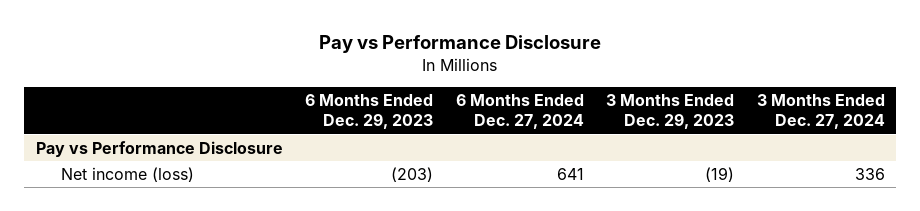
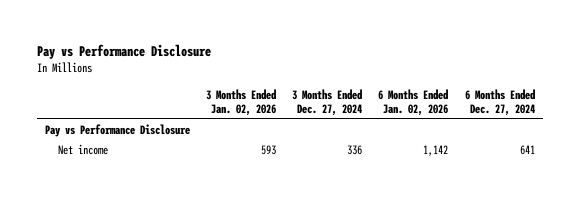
- | 6 Months Ended Dec. 29, 2023 | 6 Months Ended Dec. 27, 2024 | 3 Months Ended Dec. 29, 2023 | 3 Months Ended Dec. 27, 2024
+ | 3 Months Ended Jan. 02, 2026 | 3 Months Ended Dec. 27, 2024 | 6 Months Ended Jan. 02, 2026 | 6 Months Ended Dec. 27, 2024
- Net income (loss) | (203) | 641 | (19) | 336
+ Net income | 593 | 336 | 1,142 | 641

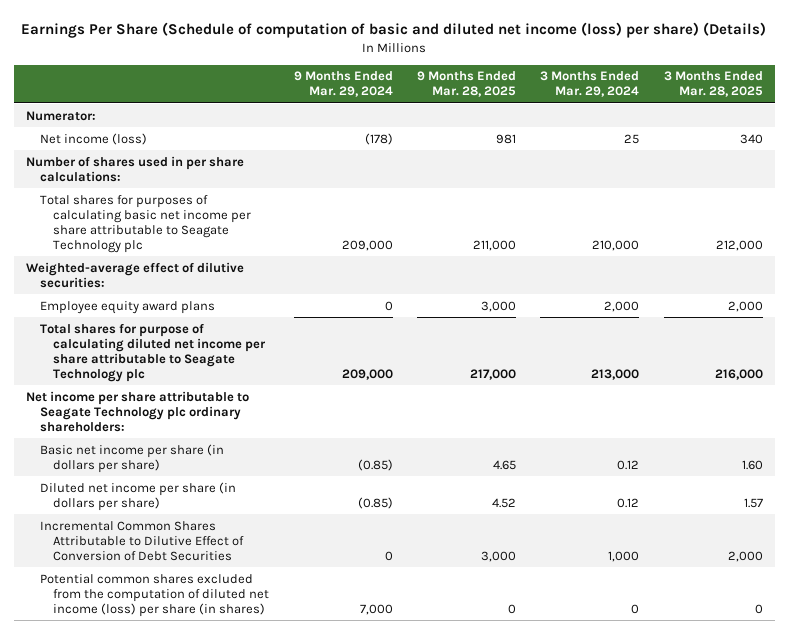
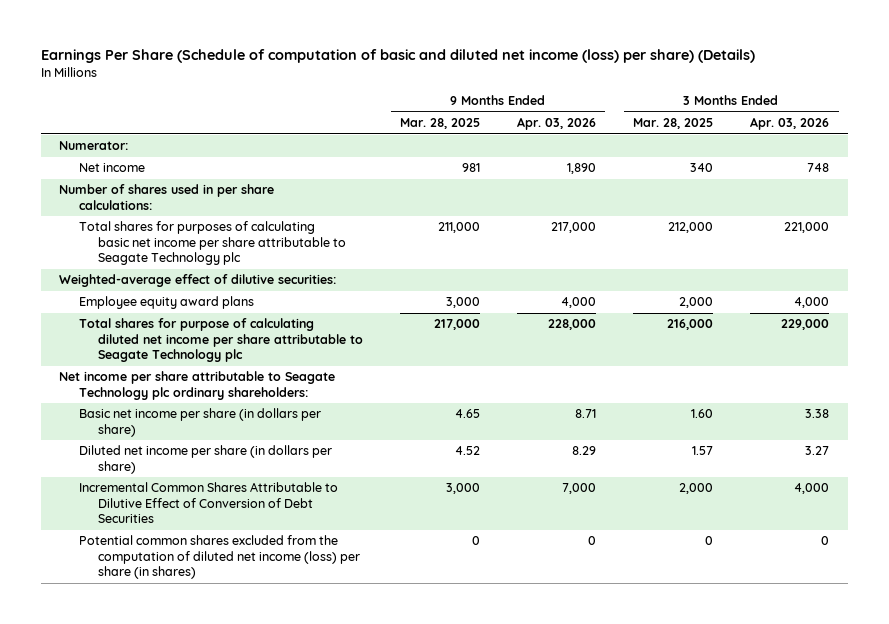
- | 9 Months Ended Mar. 29, 2024 | 9 Months Ended Mar. 28, 2025 | 3 Months Ended Mar. 29, 2024 | 3 Months Ended Mar. 28, 2025
+ | 9 Months Ended Mar. 28, 2025 | 9 Months Ended Apr. 03, 2026 | 3 Months Ended Mar. 28, 2025 | 3 Months Ended Apr. 03, 2026
- Net income (loss) | (178) | 981 | 25 | 340
+ Net income | 981 | 1,890 | 340 | 748

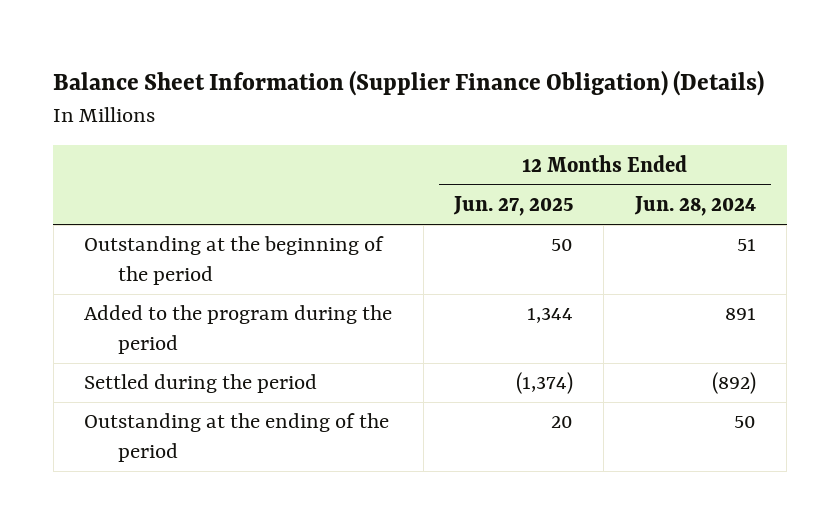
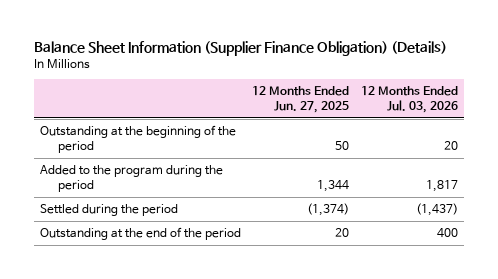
- | 12 Months Ended Jun. 27, 2025 | 12 Months Ended Jun. 28, 2024
+ | 12 Months Ended Jun. 27, 2025 | 12 Months Ended Jul. 03, 2026
- Outstanding at the ending of the period | 20 | 50
+ Outstanding at the end of the period | 20 | 400

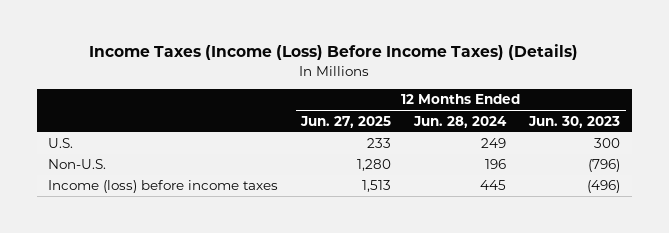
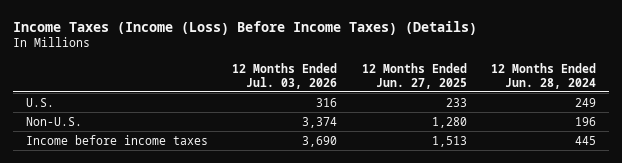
- | 12 Months Ended Jun. 27, 2025 | 12 Months Ended Jun. 28, 2024 | 12 Months Ended Jun. 30, 2023
+ | 12 Months Ended Jul. 03, 2026 | 12 Months Ended Jun. 27, 2025 | 12 Months Ended Jun. 28, 2024
- Income (loss) before income taxes | 1,513 | 445 | (496)
+ Income before income taxes | 3,690 | 1,513 | 445

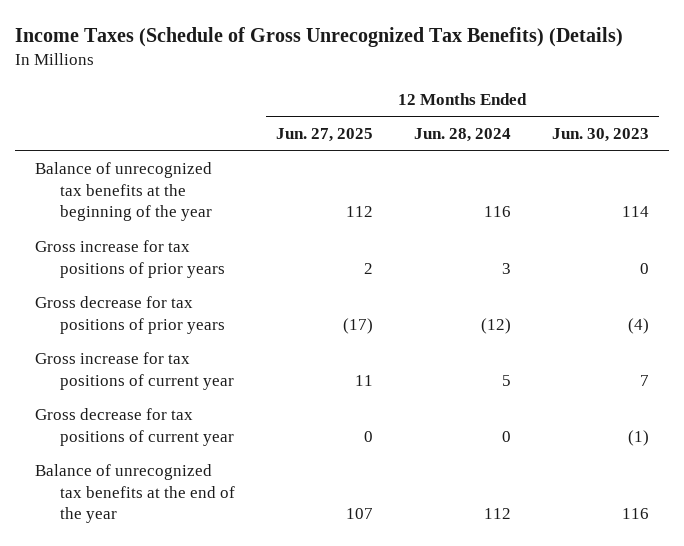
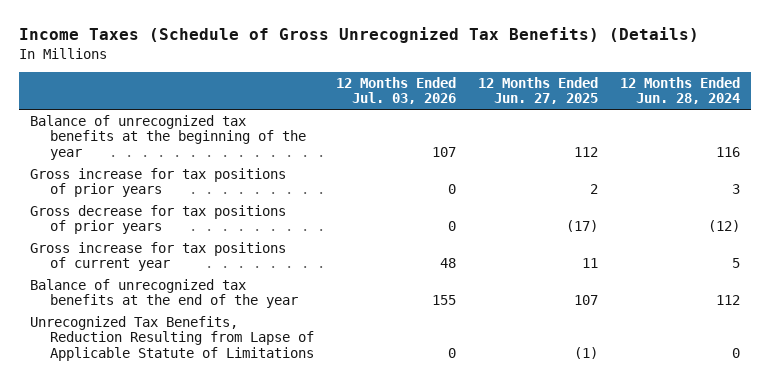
- | 12 Months Ended Jun. 27, 2025 | 12 Months Ended Jun. 28, 2024 | 12 Months Ended Jun. 30, 2023
+ | 12 Months Ended Jul. 03, 2026 | 12 Months Ended Jun. 27, 2025 | 12 Months Ended Jun. 28, 2024
- Gross decrease for tax positions of current year | 0 | 0 | (1)
+ Unrecognized Tax Benefits, Reduction Resulting from Lapse of Applicable Statute of Limitations | 0 | (1) | 0

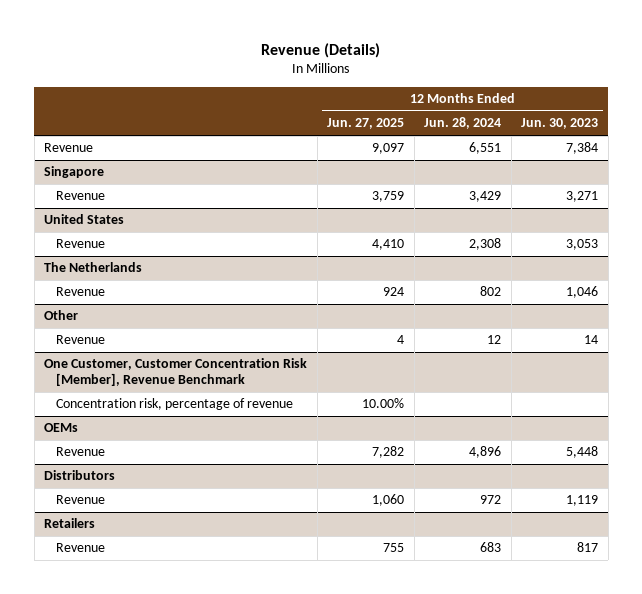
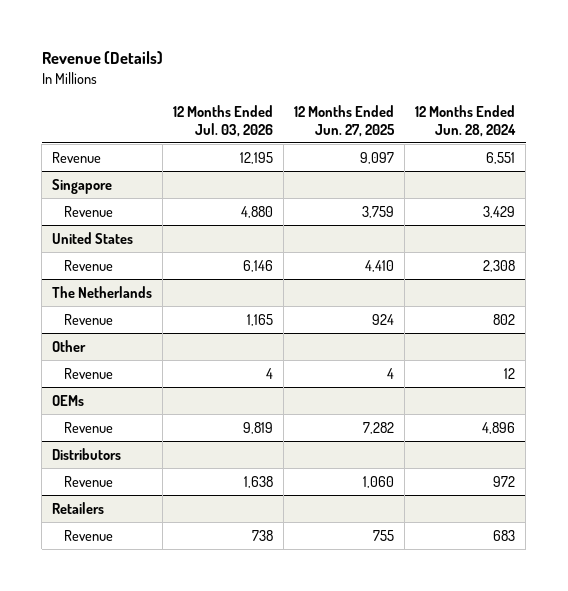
- | 12 Months Ended Jun. 27, 2025 | 12 Months Ended Jun. 28, 2024 | 12 Months Ended Jun. 30, 2023
+ | 12 Months Ended Jul. 03, 2026 | 12 Months Ended Jun. 27, 2025 | 12 Months Ended Jun. 28, 2024
- One Customer, Customer Concentration Risk [Member], Revenue Benchmark
- Concentration risk, percentage of revenue | 10.00% | |

